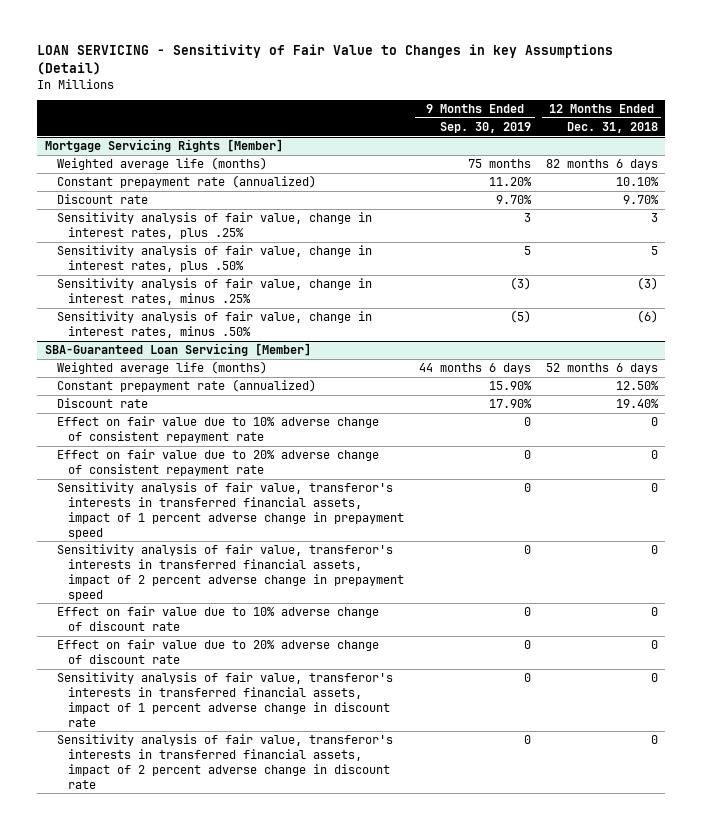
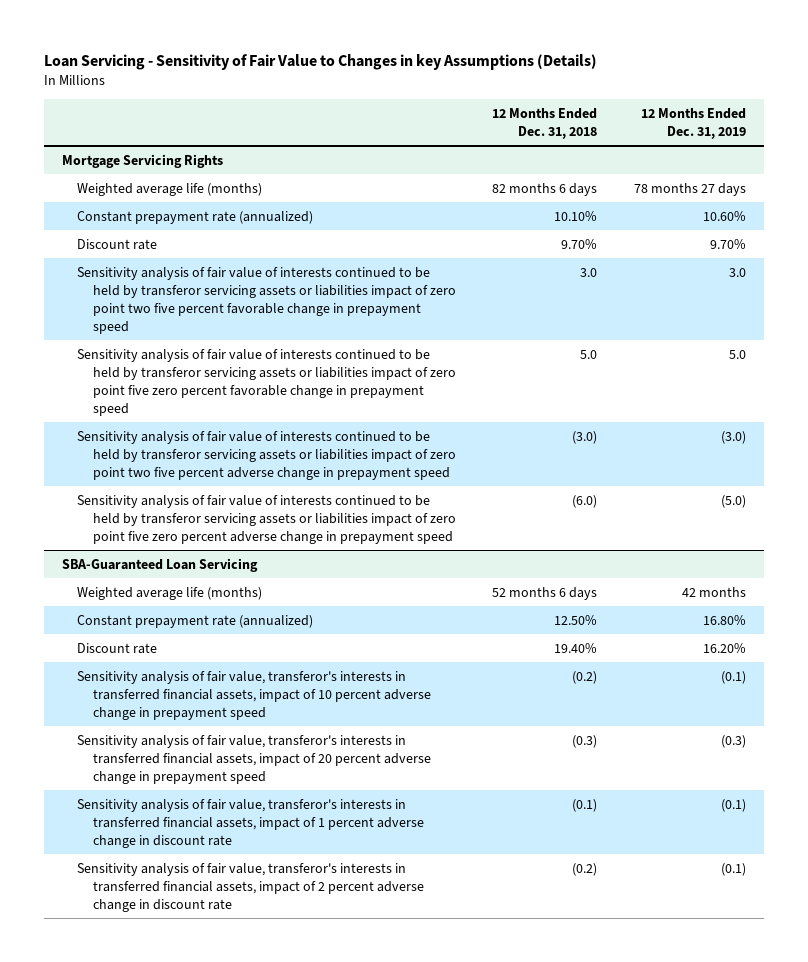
- LOAN SERVICING - Sensitivity of Fair Value to Changes in key Assumptions (Detail)
+ Loan Servicing - Sensitivity of Fair Value to Changes in key Assumptions (Details)
- | 9 Months Ended Sep. 30, 2019 | 12 Months Ended Dec. 31, 2018
+ | 12 Months Ended Dec. 31, 2018 | 12 Months Ended Dec. 31, 2019
- Mortgage Servicing Rights [Member]
+ Mortgage Servicing Rights
- Sensitivity analysis of fair value, change in interest rates, plus .25% | 3 | 3
- Sensitivity analysis of fair value, change in interest rates, plus .50% | 5 | 5
- Sensitivity analysis of fair value, change in interest rates, minus .25% | (3) | (3)
- Sensitivity analysis of fair value, change in interest rates, minus .50% | (5) | (6)
- SBA-Guaranteed Loan Servicing [Member]
+ Sensitivity analysis of fair value of interests continued to be held by transferor servicing assets or liabilities impact of zero point two five percent favorable change in prepayment speed | 3.0 | 3.0
+ Sensitivity analysis of fair value of interests continued to be held by transferor servicing assets or liabilities impact of zero point five zero percent favorable change in prepayment speed | 5.0 | 5.0
+ Sensitivity analysis of fair value of interests continued to be held by transferor servicing assets or liabilities impact of zero point two five percent adverse change in prepayment speed | (3.0) | (3.0)
+ Sensitivity analysis of fair value of interests continued to be held by transferor servicing assets or liabilities impact of zero point five zero percent adverse change in prepayment speed | (6.0) | (5.0)
+ SBA-Guaranteed Loan Servicing
- Effect on fair value due to 10% adverse change of consistent repayment rate | 0 | 0
- Effect on fair value due to 20% adverse change of consistent repayment rate | 0 | 0
- Sensitivity analysis of fair value, transferor's interests in transferred financial assets, impact of 1 percent adverse change in prepayment speed | 0 | 0
- Sensitivity analysis of fair value, transferor's interests in transferred financial assets, impact of 2 percent adverse change in prepayment speed | 0 | 0
- Effect on fair value due to 10% adverse change of discount rate | 0 | 0
- Effect on fair value due to 20% adverse change of discount rate | 0 | 0
- Sensitivity analysis of fair value, transferor's interests in transferred financial assets, impact of 1 percent adverse change in discount rate | 0 | 0
- Sensitivity analysis of fair value, transferor's interests in transferred financial assets, impact of 2 percent adverse change in discount rate | 0 | 0
+ Sensitivity analysis of fair value, transferor's interests in transferred financial assets, impact of 10 percent adverse change in prepayment speed | (0.2) | (0.1)
+ Sensitivity analysis of fair value, transferor's interests in transferred financial assets, impact of 20 percent adverse change in prepayment speed | (0.3) | (0.3)
+ Sensitivity analysis of fair value, transferor's interests in transferred financial assets, impact of 1 percent adverse change in discount rate | (0.1) | (0.1)
+ Sensitivity analysis of fair value, transferor's interests in transferred financial assets, impact of 2 percent adverse change in discount rate | (0.2) | (0.1)

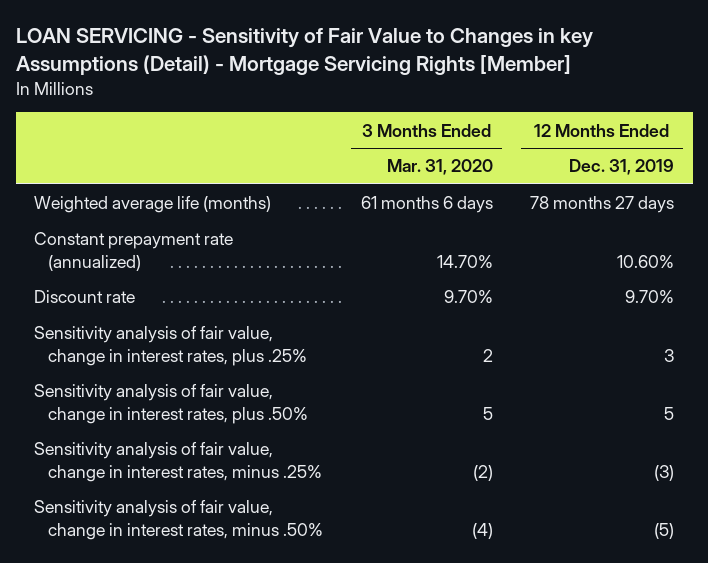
- Loan Servicing - Sensitivity of Fair Value to Changes in key Assumptions (Details)
+ LOAN SERVICING - Sensitivity of Fair Value to Changes in key Assumptions (Detail) - Mortgage Servicing Rights [Member]
- | 12 Months Ended Dec. 31, 2018 | 12 Months Ended Dec. 31, 2019
+ | 3 Months Ended Mar. 31, 2020 | 12 Months Ended Dec. 31, 2019
- Mortgage Servicing Rights
- Sensitivity analysis of fair value of interests continued to be held by transferor servicing assets or liabilities impact of zero point two five percent favorable change in prepayment speed | 3.0 | 3.0
- Sensitivity analysis of fair value of interests continued to be held by transferor servicing assets or liabilities impact of zero point five zero percent favorable change in prepayment speed | 5.0 | 5.0
- Sensitivity analysis of fair value of interests continued to be held by transferor servicing assets or liabilities impact of zero point two five percent adverse change in prepayment speed | (3.0) | (3.0)
- Sensitivity analysis of fair value of interests continued to be held by transferor servicing assets or liabilities impact of zero point five zero percent adverse change in prepayment speed | (6.0) | (5.0)
- SBA-Guaranteed Loan Servicing
- Weighted average life (months) | 52 months 6 days | 42 months
- Constant prepayment rate (annualized) | 12.50% | 16.80%
- Discount rate | 19.40% | 16.20%
- Sensitivity analysis of fair value, transferor's interests in transferred financial assets, impact of 10 percent adverse change in prepayment speed | (0.2) | (0.1)
- Sensitivity analysis of fair value, transferor's interests in transferred financial assets, impact of 20 percent adverse change in prepayment speed | (0.3) | (0.3)
- Sensitivity analysis of fair value, transferor's interests in transferred financial assets, impact of 1 percent adverse change in discount rate | (0.1) | (0.1)
- Sensitivity analysis of fair value, transferor's interests in transferred financial assets, impact of 2 percent adverse change in discount rate | (0.2) | (0.1)
+ Sensitivity analysis of fair value, change in interest rates, plus .25% | 2 | 3
+ Sensitivity analysis of fair value, change in interest rates, plus .50% | 5 | 5
+ Sensitivity analysis of fair value, change in interest rates, minus .25% | (2) | (3)
+ Sensitivity analysis of fair value, change in interest rates, minus .50% | (4) | (5)

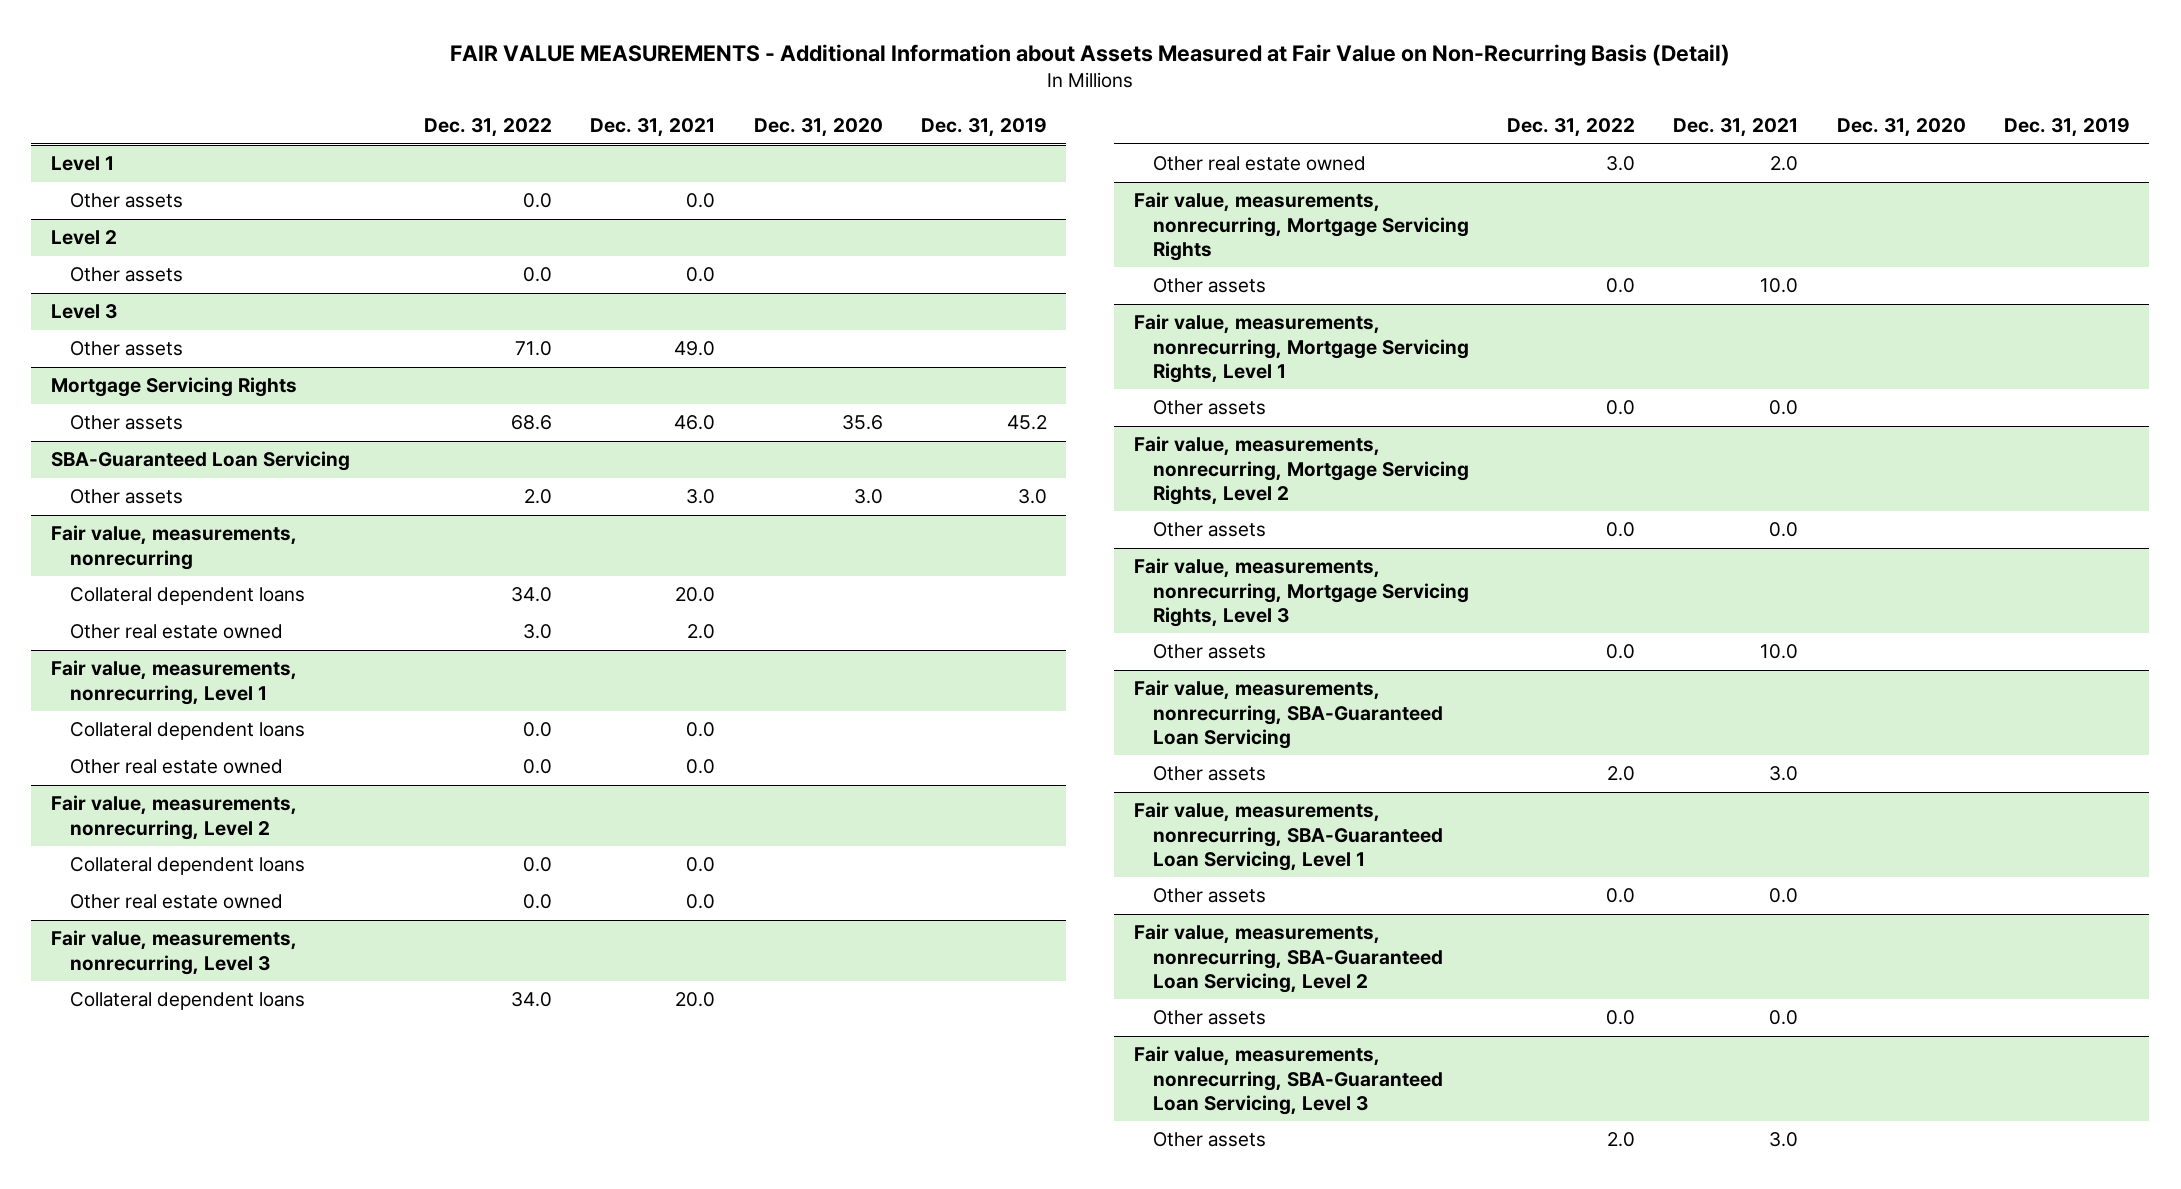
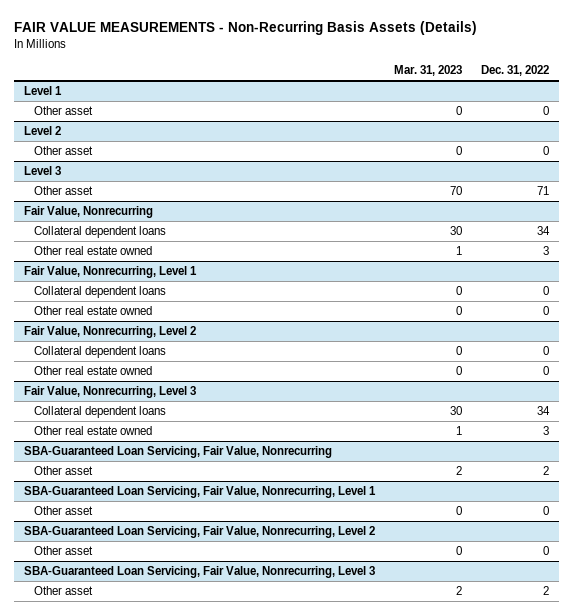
- FAIR VALUE MEASUREMENTS - Additional Information about Assets Measured at Fair Value on Non-Recurring Basis (Detail)
+ FAIR VALUE MEASUREMENTS - Non-Recurring Basis Assets (Details)
- | Dec. 31, 2022 | Dec. 31, 2021 | Dec. 31, 2020 | Dec. 31, 2019
+ | Mar. 31, 2023 | Dec. 31, 2022
@ Level 1
- Other assets | 0.0 | 0.0 | |
+ Other asset | 0 | 0
@ Level 2
- Other assets | 0.0 | 0.0 | |
+ Other asset | 0 | 0
@ Level 3
- Other assets | 71.0 | 49.0 | |
- Mortgage Servicing Rights
- Other assets | 68.6 | 46.0 | 35.6 | 45.2
- SBA-Guaranteed Loan Servicing
- Other assets | 2.0 | 3.0 | 3.0 | 3.0
- Fair value, measurements, nonrecurring
- Collateral dependent loans | 34.0 | 20.0 | |
- Other real estate owned | 3.0 | 2.0 | |
- Fair value, measurements, nonrecurring, Level 1
- Collateral dependent loans | 0.0 | 0.0 | |
- Other real estate owned | 0.0 | 0.0 | |
- Fair value, measurements, nonrecurring, Level 2
- Collateral dependent loans | 0.0 | 0.0 | |
- Other real estate owned | 0.0 | 0.0 | |
- Fair value, measurements, nonrecurring, Level 3
- Collateral dependent loans | 34.0 | 20.0 | |
- Other real estate owned | 3.0 | 2.0 | |
- Fair value, measurements, nonrecurring, Mortgage Servicing Rights
- Other assets | 0.0 | 10.0 | |
- Fair value, measurements, nonrecurring, Mortgage Servicing Rights, Level 1
- Other assets | 0.0 | 0.0 | |
- Fair value, measurements, nonrecurring, Mortgage Servicing Rights, Level 2
- Other assets | 0.0 | 0.0 | |
- Fair value, measurements, nonrecurring, Mortgage Servicing Rights, Level 3
- Other assets | 0.0 | 10.0 | |
- Fair value, measurements, nonrecurring, SBA-Guaranteed Loan Servicing
- Other assets | 2.0 | 3.0 | |
- Fair value, measurements, nonrecurring, SBA-Guaranteed Loan Servicing, Level 1
- Other assets | 0.0 | 0.0 | |
- Fair value, measurements, nonrecurring, SBA-Guaranteed Loan Servicing, Level 2
- Other assets | 0.0 | 0.0 | |
- Fair value, measurements, nonrecurring, SBA-Guaranteed Loan Servicing, Level 3
- Other assets | 2.0 | 3.0 | |
@ Level 3
+ Other asset | 70 | 71
+ Fair Value, Nonrecurring
+ Collateral dependent loans | 30 | 34
+ Other real estate owned | 1 | 3
+ Fair Value, Nonrecurring, Level 1
+ Collateral dependent loans | 0 | 0
+ Other real estate owned | 0 | 0
+ Fair Value, Nonrecurring, Level 2
+ Collateral dependent loans | 0 | 0
+ Other real estate owned | 0 | 0
+ Fair Value, Nonrecurring, Level 3
+ Collateral dependent loans | 30 | 34
+ Other real estate owned | 1 | 3
+ SBA-Guaranteed Loan Servicing, Fair Value, Nonrecurring
+ Other asset | 2 | 2
+ SBA-Guaranteed Loan Servicing, Fair Value, Nonrecurring, Level 1
+ Other asset | 0 | 0
+ SBA-Guaranteed Loan Servicing, Fair Value, Nonrecurring, Level 2
+ Other asset | 0 | 0
+ SBA-Guaranteed Loan Servicing, Fair Value, Nonrecurring, Level 3
+ Other asset | 2 | 2

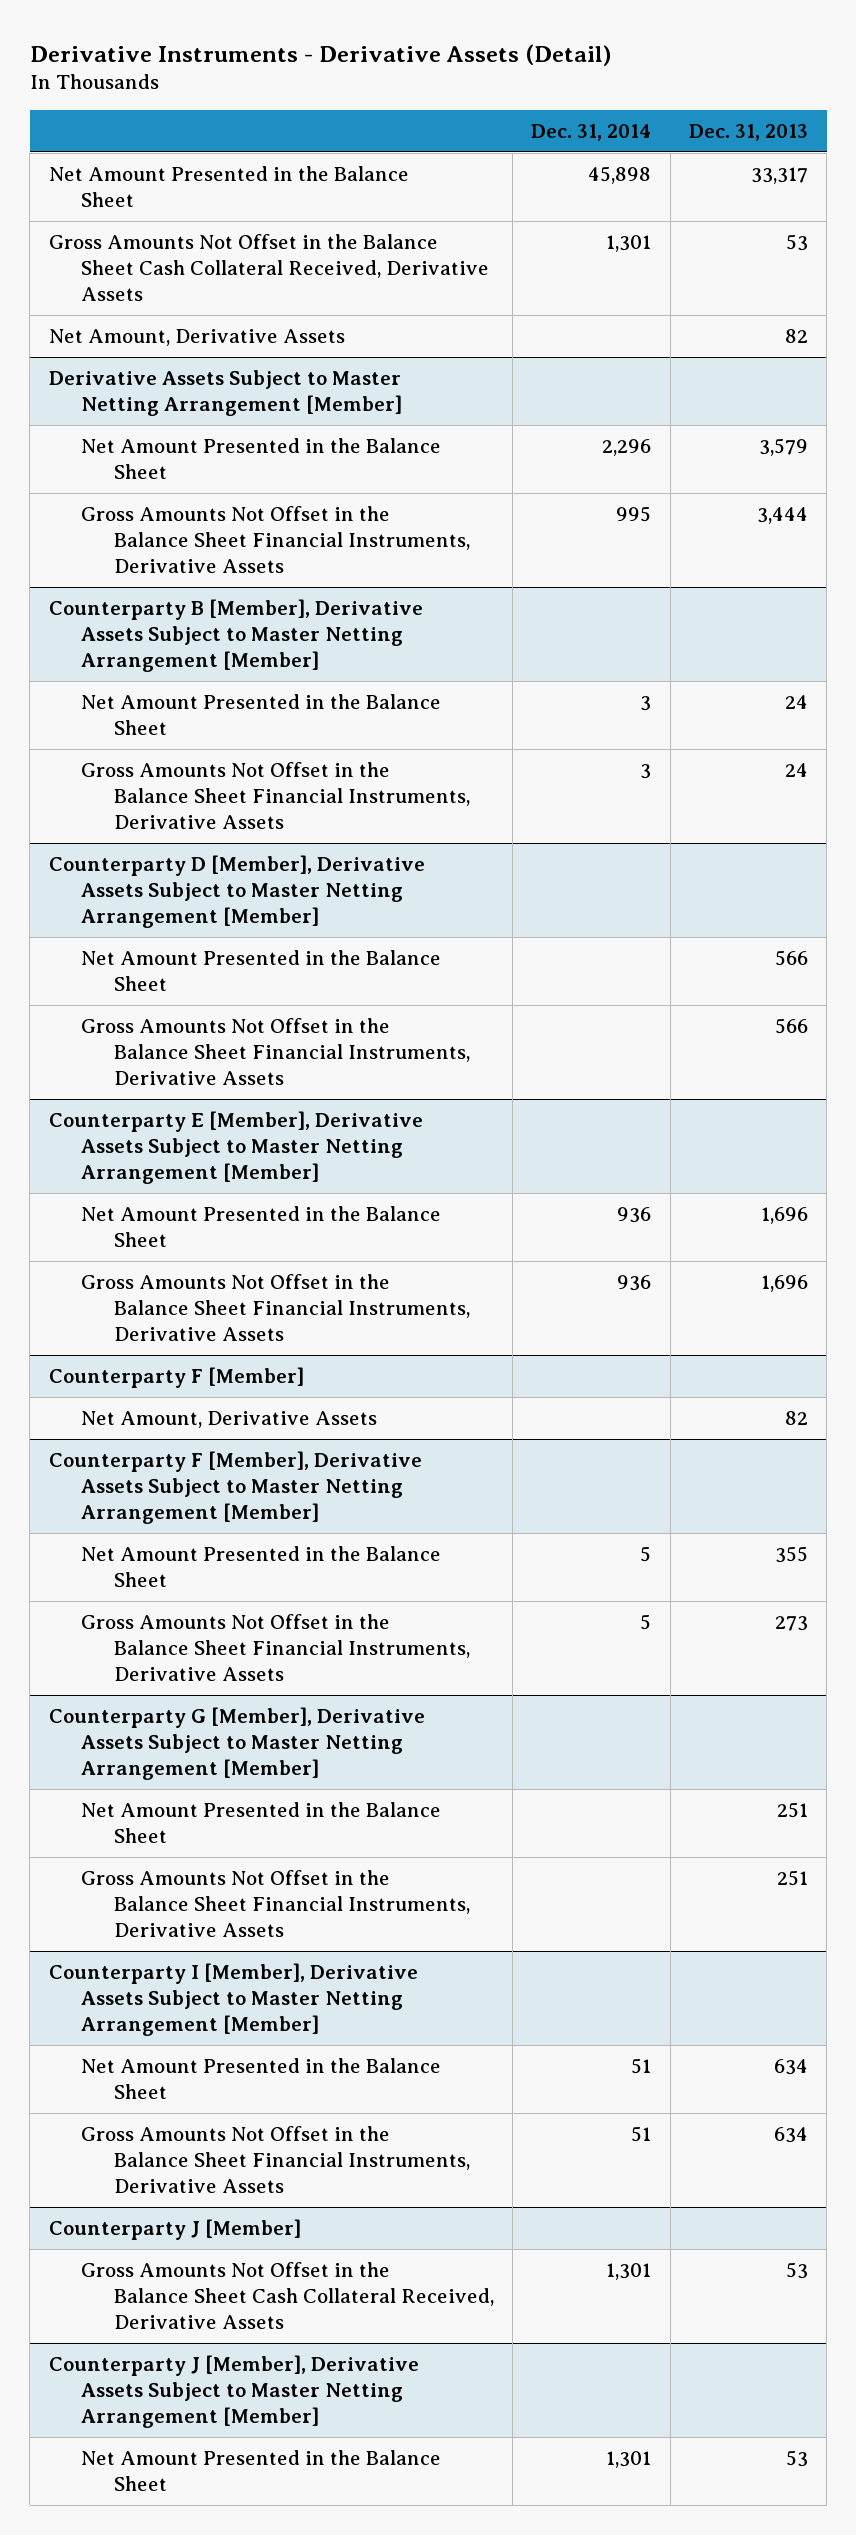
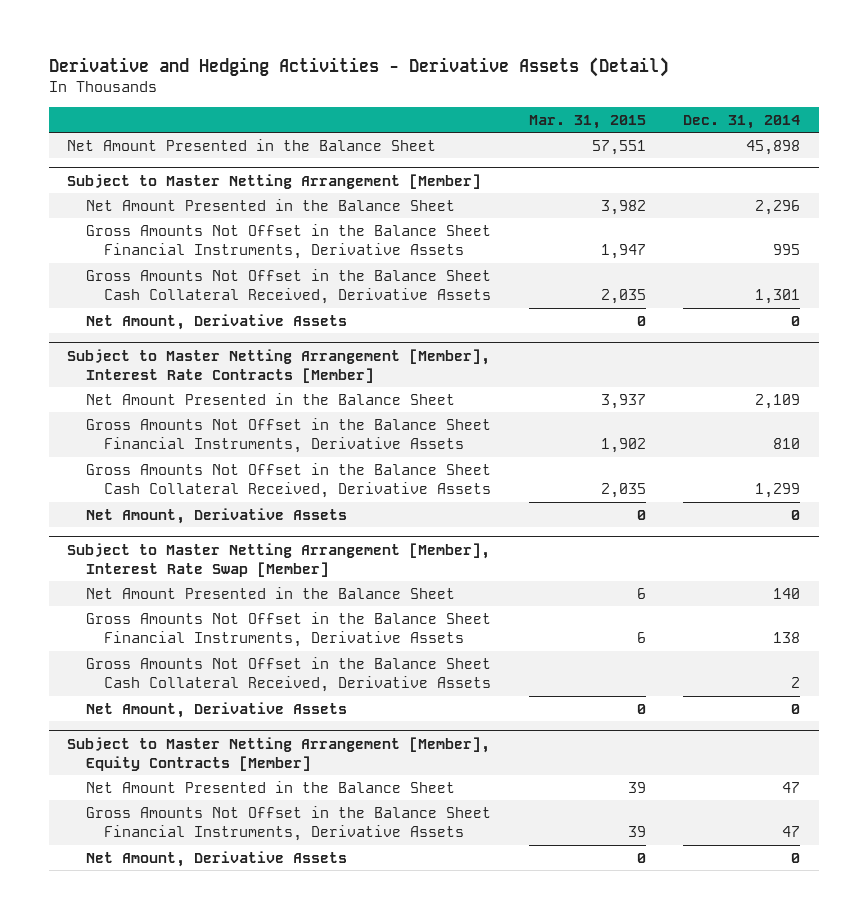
- Derivative Instruments - Derivative Assets (Detail)
+ Derivative and Hedging Activities - Derivative Assets (Detail)
- | Dec. 31, 2014 | Dec. 31, 2013
+ | Mar. 31, 2015 | Dec. 31, 2014
- Gross Amounts Not Offset in the Balance Sheet Cash Collateral Received, Derivative Assets | 1,301 | 53
- Net Amount, Derivative Assets | | 82
- Derivative Assets Subject to Master Netting Arrangement [Member]
+ Subject to Master Netting Arrangement [Member]
- Counterparty B [Member], Derivative Assets Subject to Master Netting Arrangement [Member]
- Net Amount Presented in the Balance Sheet | 3 | 24
- Gross Amounts Not Offset in the Balance Sheet Financial Instruments, Derivative Assets | 3 | 24
- Counterparty D [Member], Derivative Assets Subject to Master Netting Arrangement [Member]
- Net Amount Presented in the Balance Sheet | | 566
- Gross Amounts Not Offset in the Balance Sheet Financial Instruments, Derivative Assets | | 566
- Counterparty E [Member], Derivative Assets Subject to Master Netting Arrangement [Member]
- Net Amount Presented in the Balance Sheet | 936 | 1,696
- Gross Amounts Not Offset in the Balance Sheet Financial Instruments, Derivative Assets | 936 | 1,696
- Counterparty F [Member]
- Net Amount, Derivative Assets | | 82
- Counterparty F [Member], Derivative Assets Subject to Master Netting Arrangement [Member]
- Net Amount Presented in the Balance Sheet | 5 | 355
- Gross Amounts Not Offset in the Balance Sheet Financial Instruments, Derivative Assets | 5 | 273
- Counterparty G [Member], Derivative Assets Subject to Master Netting Arrangement [Member]
- Net Amount Presented in the Balance Sheet | | 251
- Gross Amounts Not Offset in the Balance Sheet Financial Instruments, Derivative Assets | | 251
- Counterparty I [Member], Derivative Assets Subject to Master Netting Arrangement [Member]
- Net Amount Presented in the Balance Sheet | 51 | 634
- Gross Amounts Not Offset in the Balance Sheet Financial Instruments, Derivative Assets | 51 | 634
- Counterparty J [Member]
- Counterparty J [Member], Derivative Assets Subject to Master Netting Arrangement [Member]
- Net Amount Presented in the Balance Sheet | 1,301 | 53
+ Net Amount, Derivative Assets | 0 | 0
+ Subject to Master Netting Arrangement [Member], Interest Rate Contracts [Member]
+ Net Amount Presented in the Balance Sheet | 3,937 | 2,109
+ Gross Amounts Not Offset in the Balance Sheet Financial Instruments, Derivative Assets | 1,902 | 810
+ Gross Amounts Not Offset in the Balance Sheet Cash Collateral Received, Derivative Assets | 2,035 | 1,299
+ Net Amount, Derivative Assets | 0 | 0
+ Subject to Master Netting Arrangement [Member], Interest Rate Swap [Member]
+ Net Amount Presented in the Balance Sheet | 6 | 140
+ Gross Amounts Not Offset in the Balance Sheet Financial Instruments, Derivative Assets | 6 | 138
+ Gross Amounts Not Offset in the Balance Sheet Cash Collateral Received, Derivative Assets | | 2
+ Net Amount, Derivative Assets | 0 | 0
+ Subject to Master Netting Arrangement [Member], Equity Contracts [Member]
+ Net Amount Presented in the Balance Sheet | 39 | 47
+ Gross Amounts Not Offset in the Balance Sheet Financial Instruments, Derivative Assets | 39 | 47
+ Net Amount, Derivative Assets | 0 | 0

